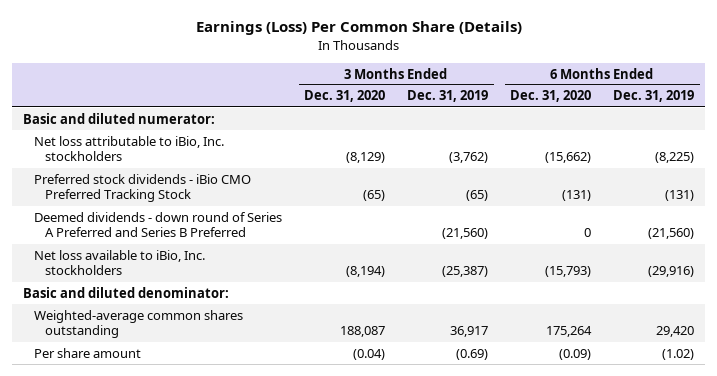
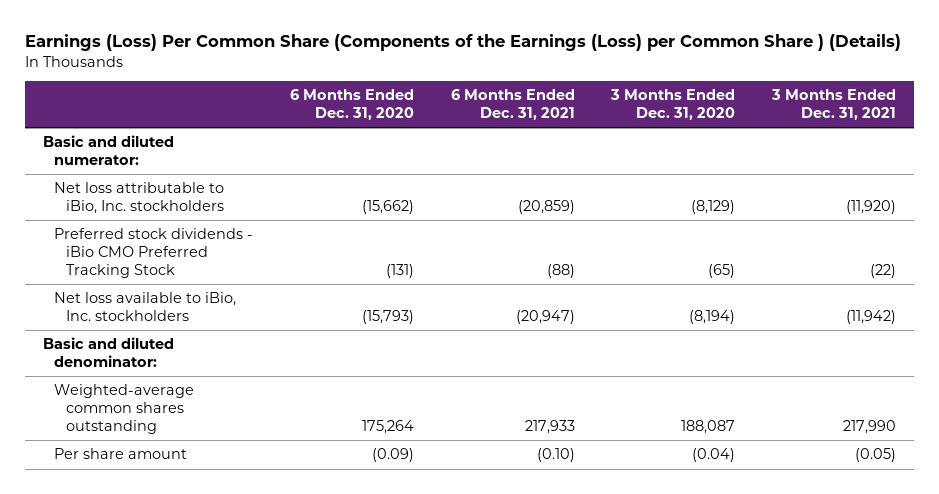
- Earnings (Loss) Per Common Share (Details)
+ Earnings (Loss) Per Common Share (Components of the Earnings (Loss) per Common Share ) (Details)
- | 3 Months Ended Dec. 31, 2020 | 3 Months Ended Dec. 31, 2019 | 6 Months Ended Dec. 31, 2020 | 6 Months Ended Dec. 31, 2019
+ | 6 Months Ended Dec. 31, 2020 | 6 Months Ended Dec. 31, 2021 | 3 Months Ended Dec. 31, 2020 | 3 Months Ended Dec. 31, 2021
- Deemed dividends - down round of Series A Preferred and Series B Preferred | | (21,560) | 0 | (21,560)

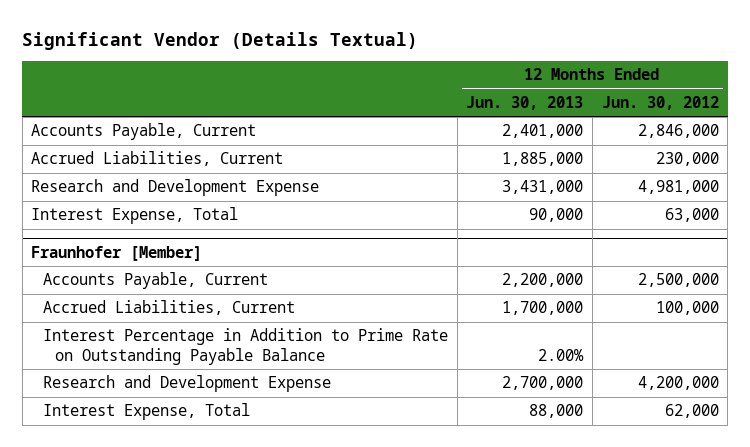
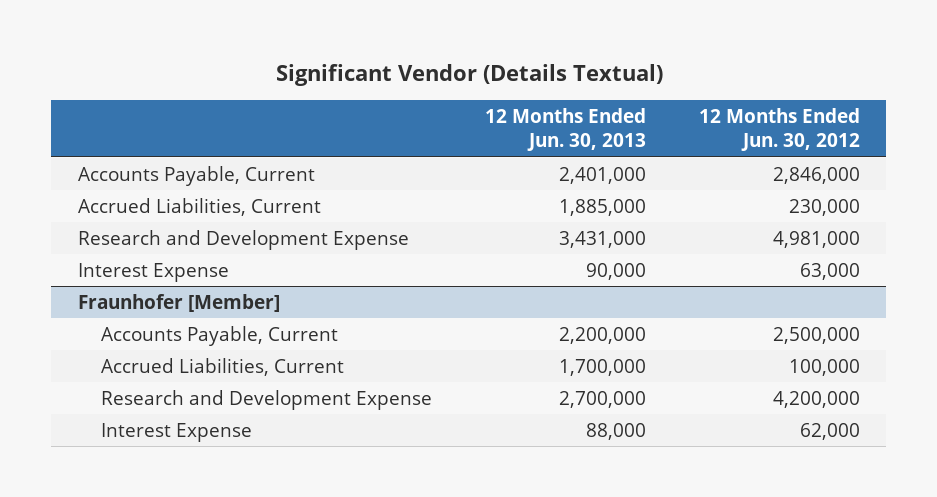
- Interest Expense, Total | 90,000 | 63,000
+ Interest Expense | 90,000 | 63,000
@ Fraunhofer [Member]
- Interest Percentage in Addition to Prime Rate on Outstanding Payable Balance | 2.00% |
- Interest Expense, Total | 88,000 | 62,000
+ Interest Expense | 88,000 | 62,000

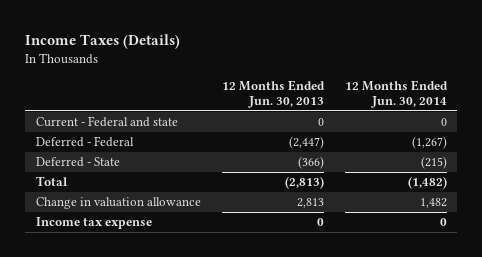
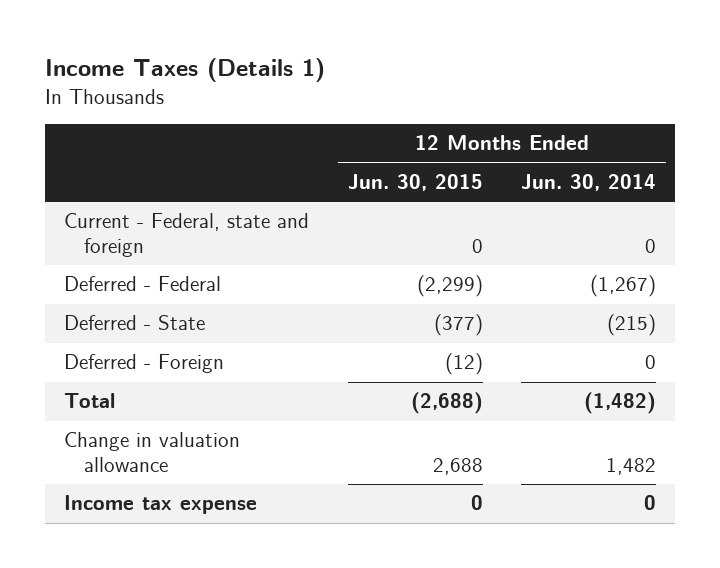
- Income Taxes (Details)
+ Income Taxes (Details 1)
- | 12 Months Ended Jun. 30, 2013 | 12 Months Ended Jun. 30, 2014
+ | 12 Months Ended Jun. 30, 2015 | 12 Months Ended Jun. 30, 2014
- Current - Federal and state | 0 | 0
+ Current - Federal, state and foreign | 0 | 0
+ Deferred - Foreign | (12) | 0

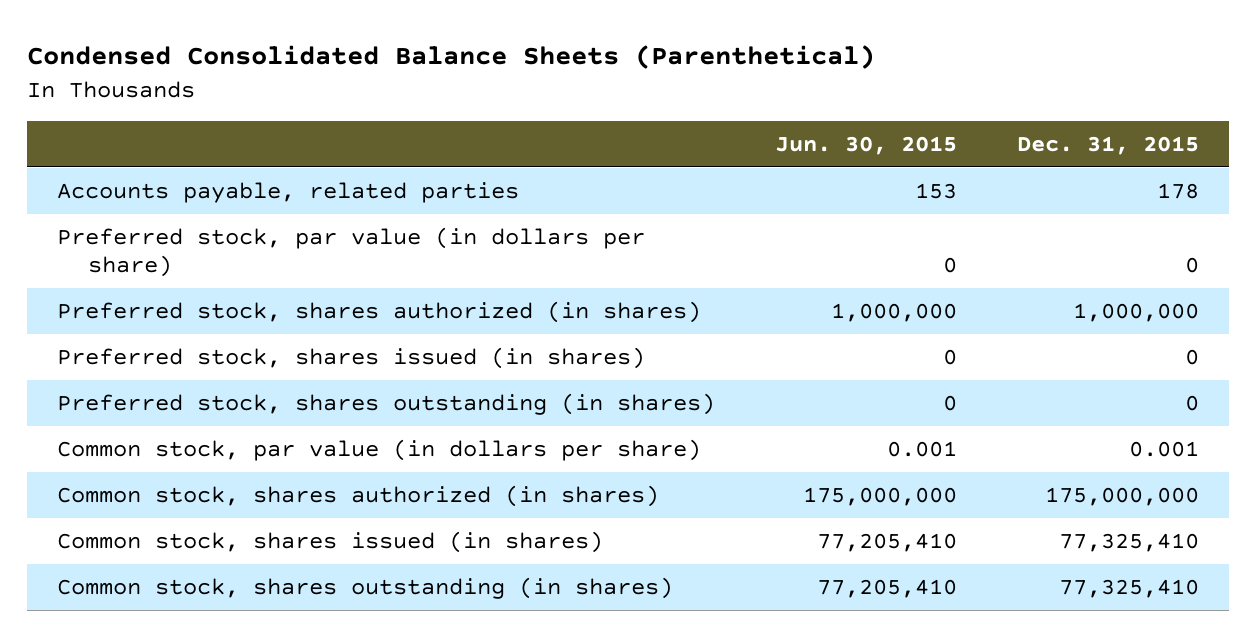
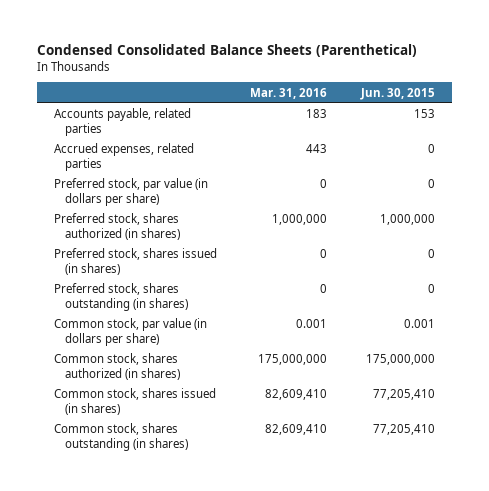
- | Jun. 30, 2015 | Dec. 31, 2015
+ | Mar. 31, 2016 | Jun. 30, 2015
+ Accrued expenses, related parties | 443 | 0

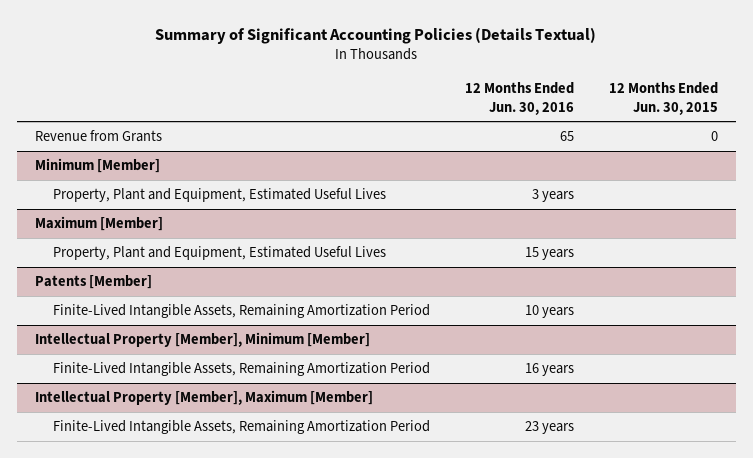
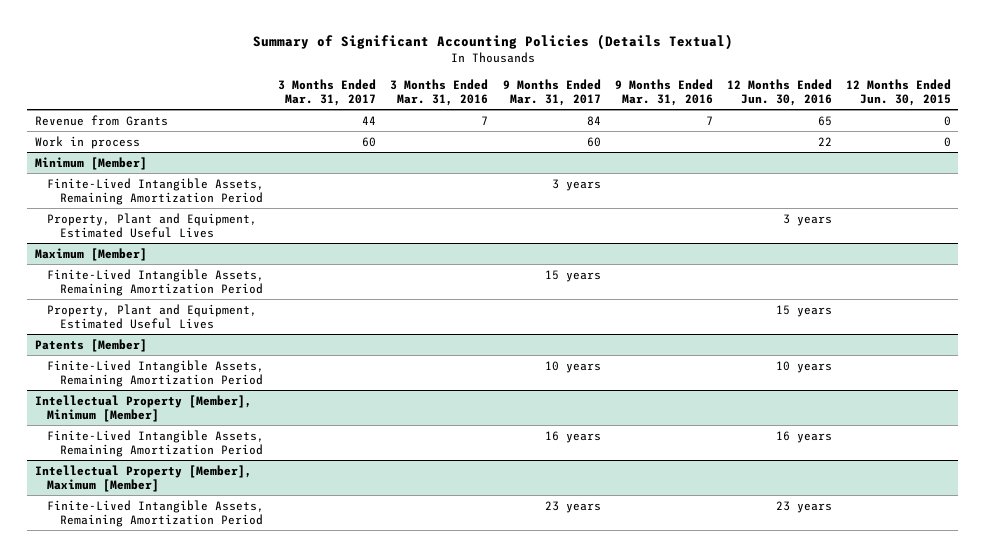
- | 12 Months Ended Jun. 30, 2016 | 12 Months Ended Jun. 30, 2015
+ | 3 Months Ended Mar. 31, 2017 | 3 Months Ended Mar. 31, 2016 | 9 Months Ended Mar. 31, 2017 | 9 Months Ended Mar. 31, 2016 | 12 Months Ended Jun. 30, 2016 | 12 Months Ended Jun. 30, 2015
+ Work in process | 60 | | 60 | | 22 | 0
@ Minimum [Member]
+ Finite-Lived Intangible Assets, Remaining Amortization Period | | | 3 years | | |
@ Maximum [Member]
+ Finite-Lived Intangible Assets, Remaining Amortization Period | | | 15 years | | |

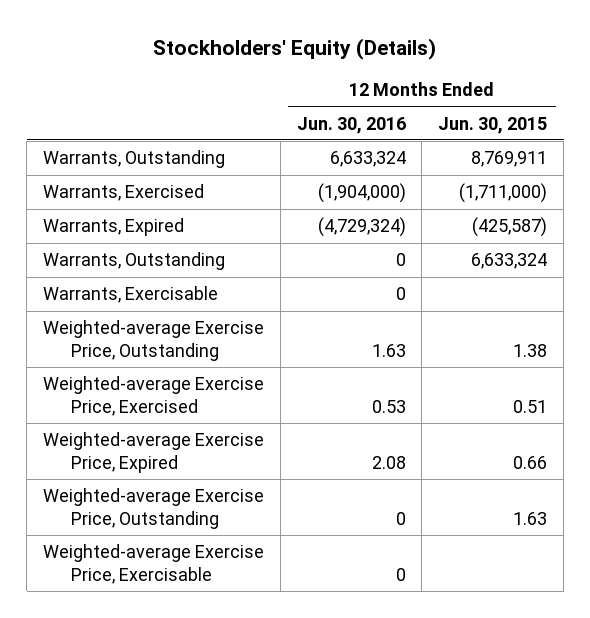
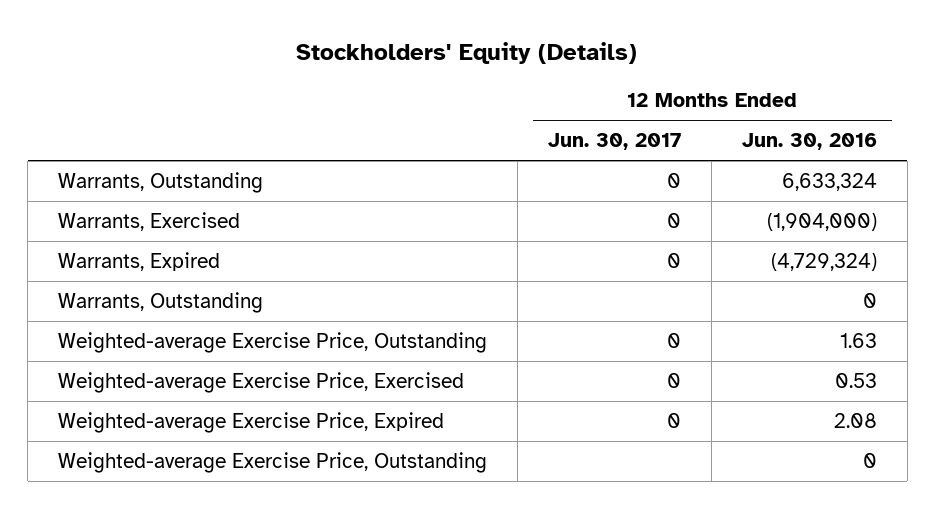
- | 12 Months Ended Jun. 30, 2016 | 12 Months Ended Jun. 30, 2015
+ | 12 Months Ended Jun. 30, 2017 | 12 Months Ended Jun. 30, 2016
- Warrants, Exercisable | 0 |
- Weighted-average Exercise Price, Exercisable | 0 |

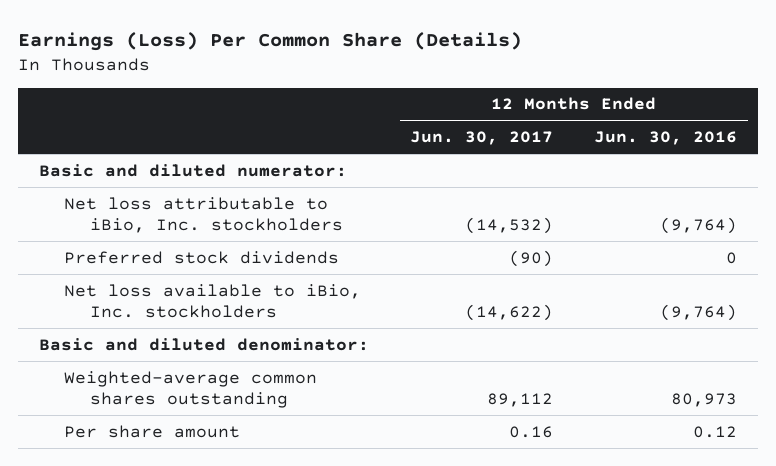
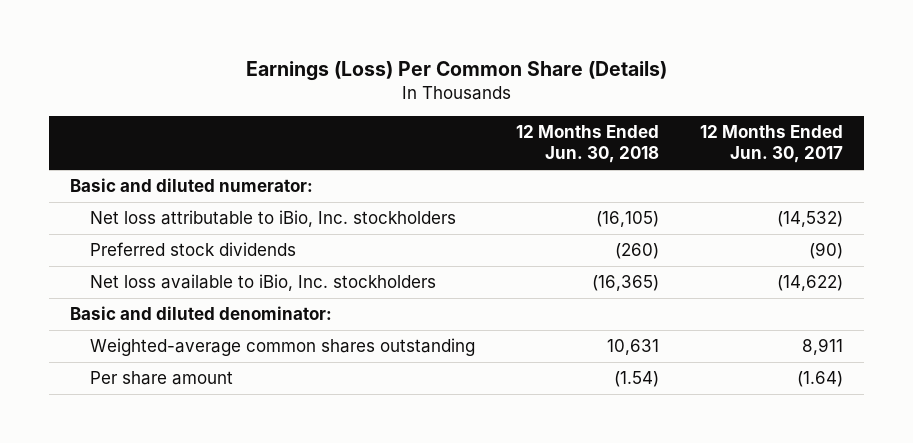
- | 12 Months Ended Jun. 30, 2017 | 12 Months Ended Jun. 30, 2016
+ | 12 Months Ended Jun. 30, 2018 | 12 Months Ended Jun. 30, 2017
- Weighted-average common shares outstanding | 89,112 | 80,973
- Per share amount | 0.16 | 0.12
+ Weighted-average common shares outstanding | 10,631 | 8,911
+ Per share amount | (1.54) | (1.64)

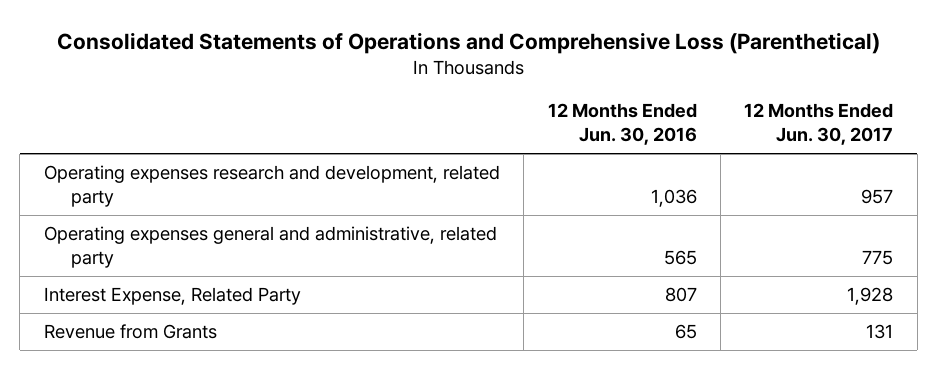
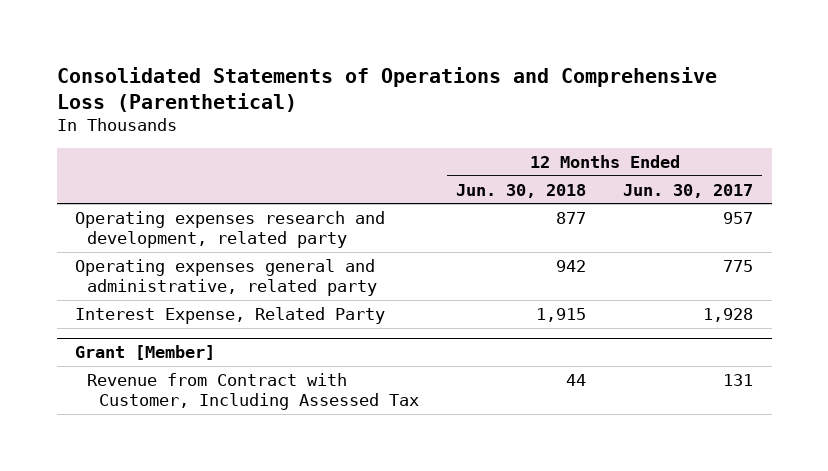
- | 12 Months Ended Jun. 30, 2016 | 12 Months Ended Jun. 30, 2017
+ | 12 Months Ended Jun. 30, 2018 | 12 Months Ended Jun. 30, 2017
- Revenue from Grants | 65 | 131
+ Grant [Member]
+ Revenue from Contract with Customer, Including Assessed Tax | 44 | 131

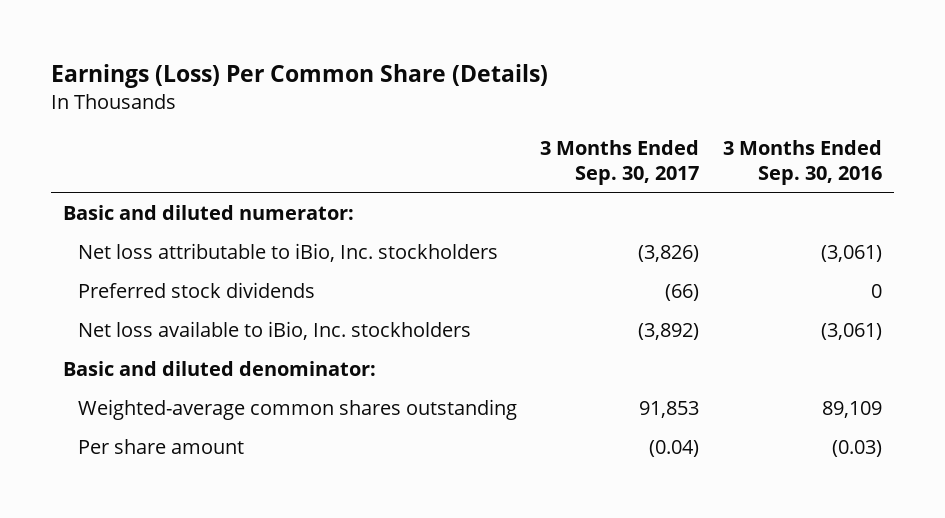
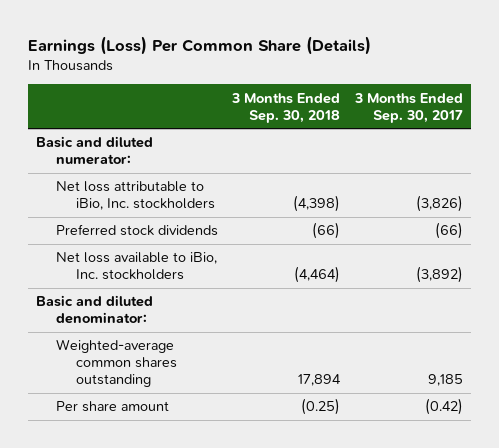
- | 3 Months Ended Sep. 30, 2017 | 3 Months Ended Sep. 30, 2016
+ | 3 Months Ended Sep. 30, 2018 | 3 Months Ended Sep. 30, 2017
- Weighted-average common shares outstanding | 91,853 | 89,109
- Per share amount | (0.04) | (0.03)
+ Weighted-average common shares outstanding | 17,894 | 9,185
+ Per share amount | (0.25) | (0.42)

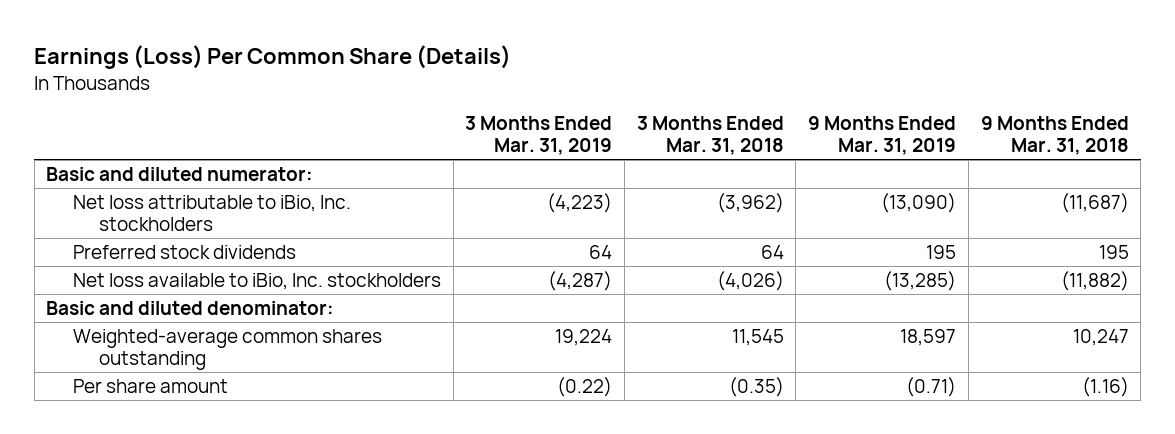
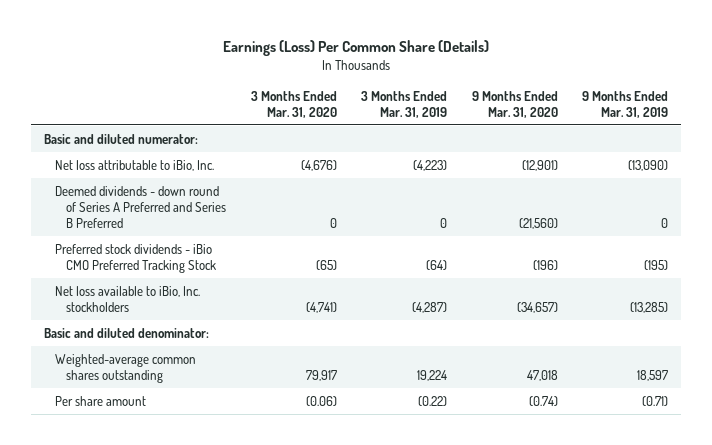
- | 3 Months Ended Mar. 31, 2019 | 3 Months Ended Mar. 31, 2018 | 9 Months Ended Mar. 31, 2019 | 9 Months Ended Mar. 31, 2018
+ | 3 Months Ended Mar. 31, 2020 | 3 Months Ended Mar. 31, 2019 | 9 Months Ended Mar. 31, 2020 | 9 Months Ended Mar. 31, 2019
- Net loss attributable to iBio, Inc. stockholders | (4,223) | (3,962) | (13,090) | (11,687)
- Preferred stock dividends | 64 | 64 | 195 | 195
+ Net loss attributable to iBio, Inc. | (4,676) | (4,223) | (12,901) | (13,090)
+ Deemed dividends - down round of Series A Preferred and Series B Preferred | 0 | 0 | (21,560) | 0
+ Preferred stock dividends - iBio CMO Preferred Tracking Stock | (65) | (64) | (196) | (195)

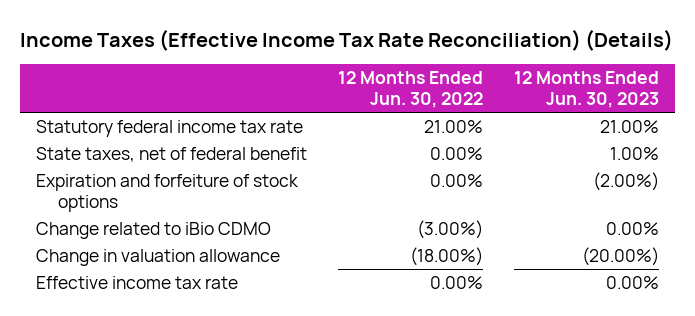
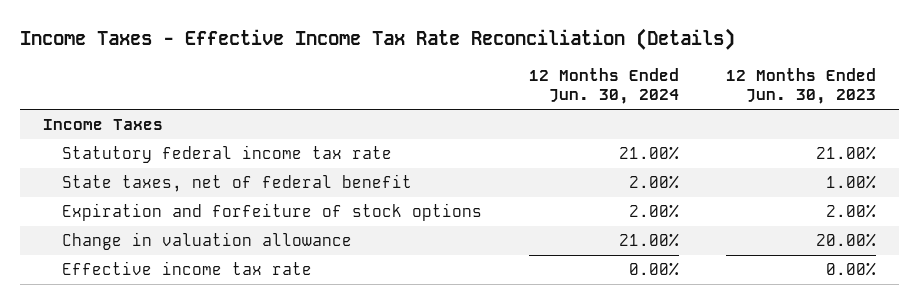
- Income Taxes (Effective Income Tax Rate Reconciliation) (Details)
+ Income Taxes - Effective Income Tax Rate Reconciliation (Details)
- | 12 Months Ended Jun. 30, 2022 | 12 Months Ended Jun. 30, 2023
+ | 12 Months Ended Jun. 30, 2024 | 12 Months Ended Jun. 30, 2023
+ Income Taxes
- Expiration and forfeiture of stock options | 0.00% | (2.00%)
- Change related to iBio CDMO | (3.00%) | 0.00%
- Change in valuation allowance | (18.00%) | (20.00%)
+ Expiration and forfeiture of stock options | 2.00% | 2.00%
+ Change in valuation allowance | 21.00% | 20.00%

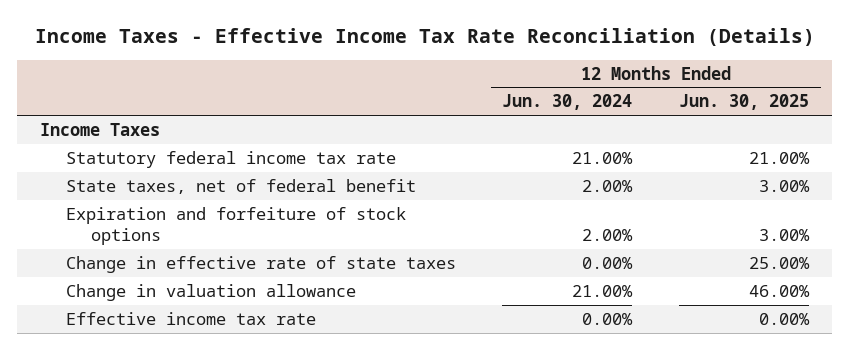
- | 12 Months Ended Jun. 30, 2024 | 12 Months Ended Jun. 30, 2023
+ | 12 Months Ended Jun. 30, 2024 | 12 Months Ended Jun. 30, 2025
+ Change in effective rate of state taxes | 0.00% | 25.00%

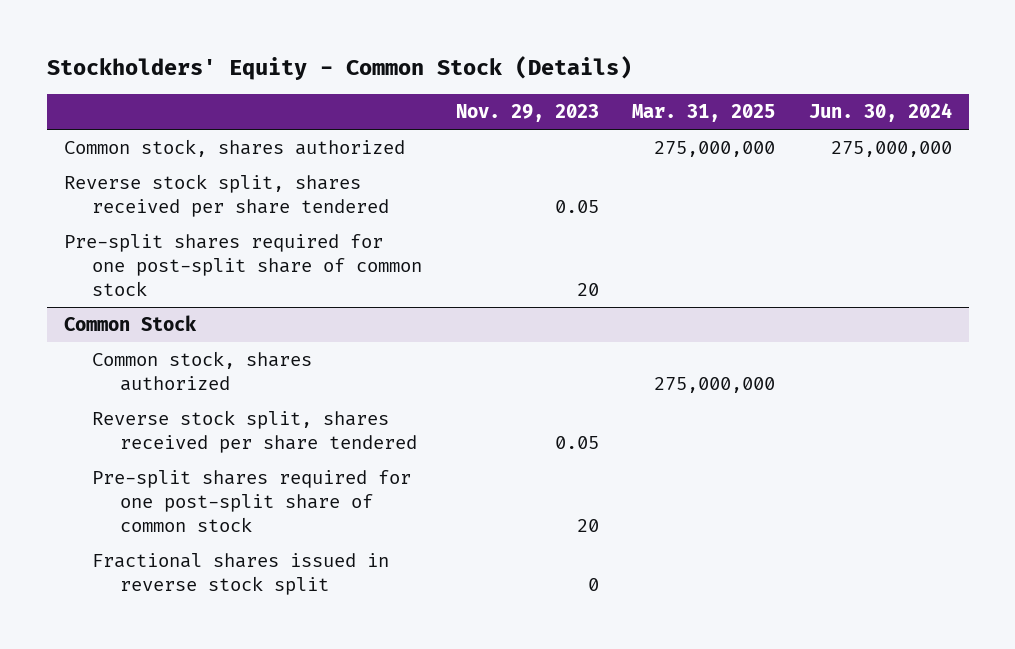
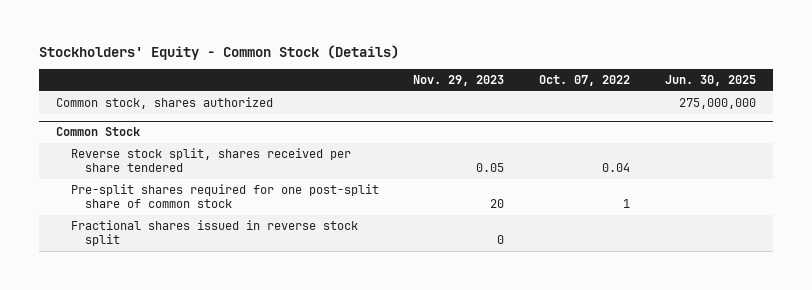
- | Nov. 29, 2023 | Mar. 31, 2025 | Jun. 30, 2024
+ | Nov. 29, 2023 | Oct. 07, 2022 | Jun. 30, 2025
- Reverse stock split, shares received per share tendered | 0.05 | |
- Pre-split shares required for one post-split share of common stock | 20 | |
@ Common Stock
- Common stock, shares authorized | | 275,000,000 |

